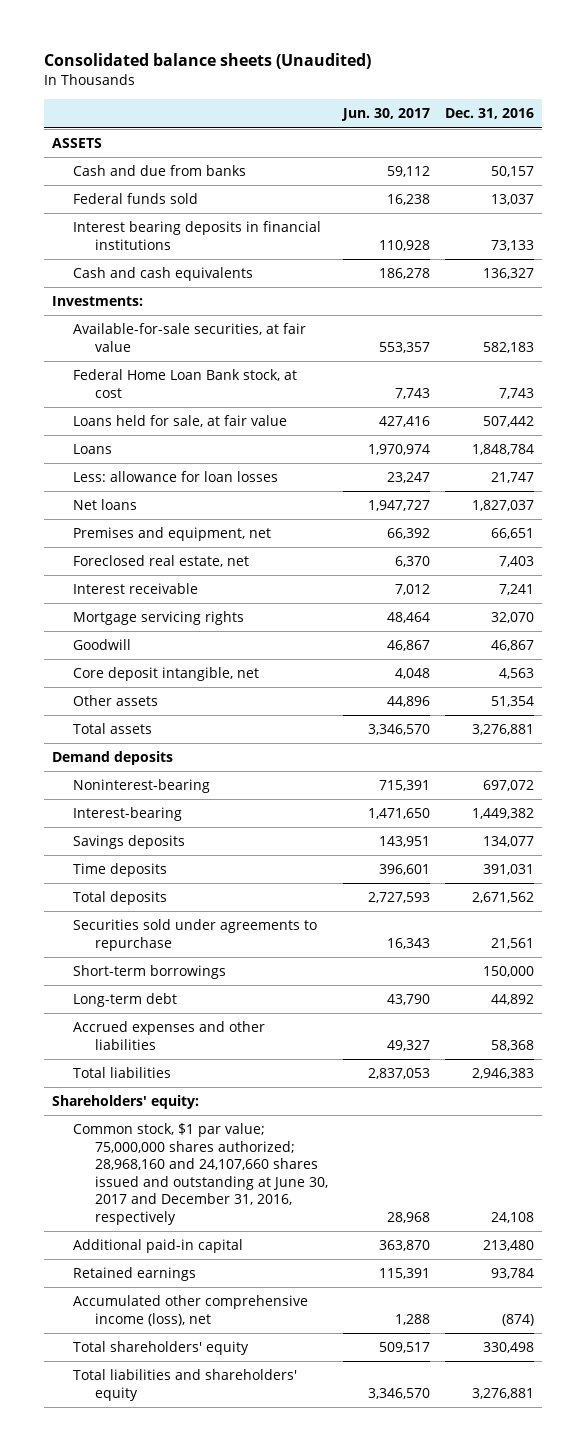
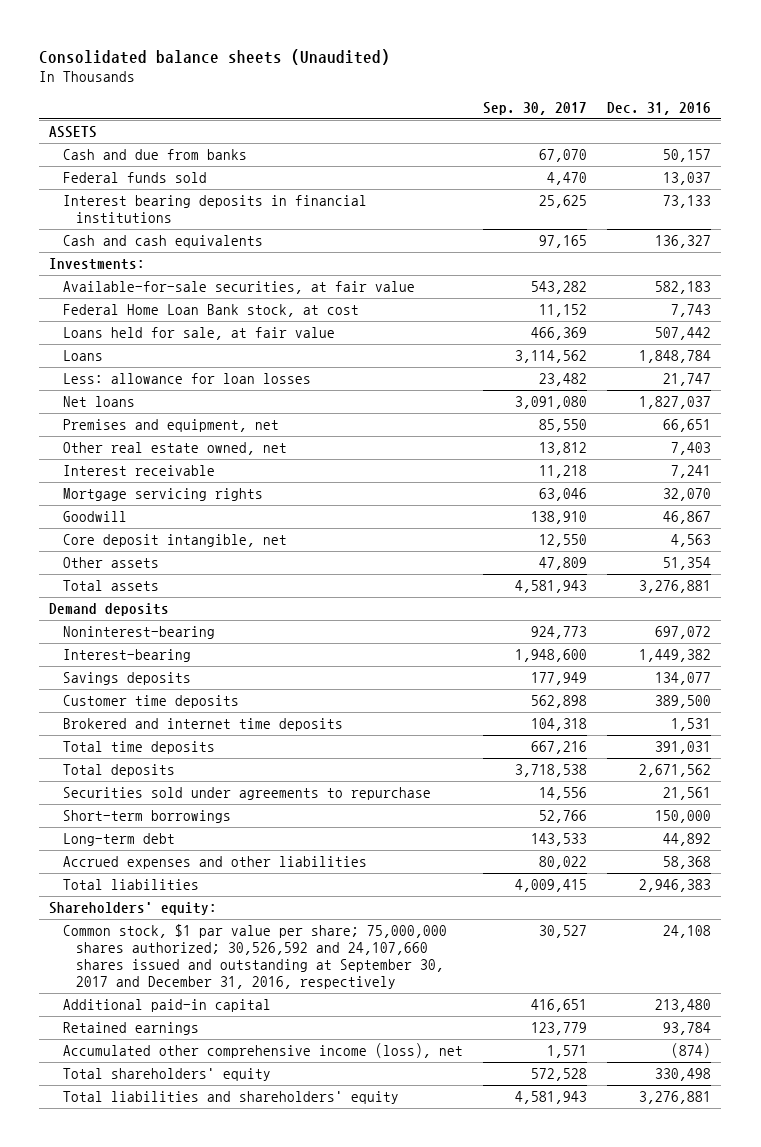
- | Jun. 30, 2017 | Dec. 31, 2016
+ | Sep. 30, 2017 | Dec. 31, 2016
- Foreclosed real estate, net | 6,370 | 7,403
+ Other real estate owned, net | 13,812 | 7,403
- Time deposits | 396,601 | 391,031
+ Customer time deposits | 562,898 | 389,500
+ Brokered and internet time deposits | 104,318 | 1,531
+ Total time deposits | 667,216 | 391,031
- Common stock, $1 par value; 75,000,000 shares authorized; 28,968,160 and 24,107,660 shares issued and outstanding at June 30, 2017 and December 31, 2016, respectively | 28,968 | 24,108
+ Common stock, $1 par value per share; 75,000,000 shares authorized; 30,526,592 and 24,107,660 shares issued and outstanding at September 30, 2017 and December 31, 2016, respectively | 30,527 | 24,108

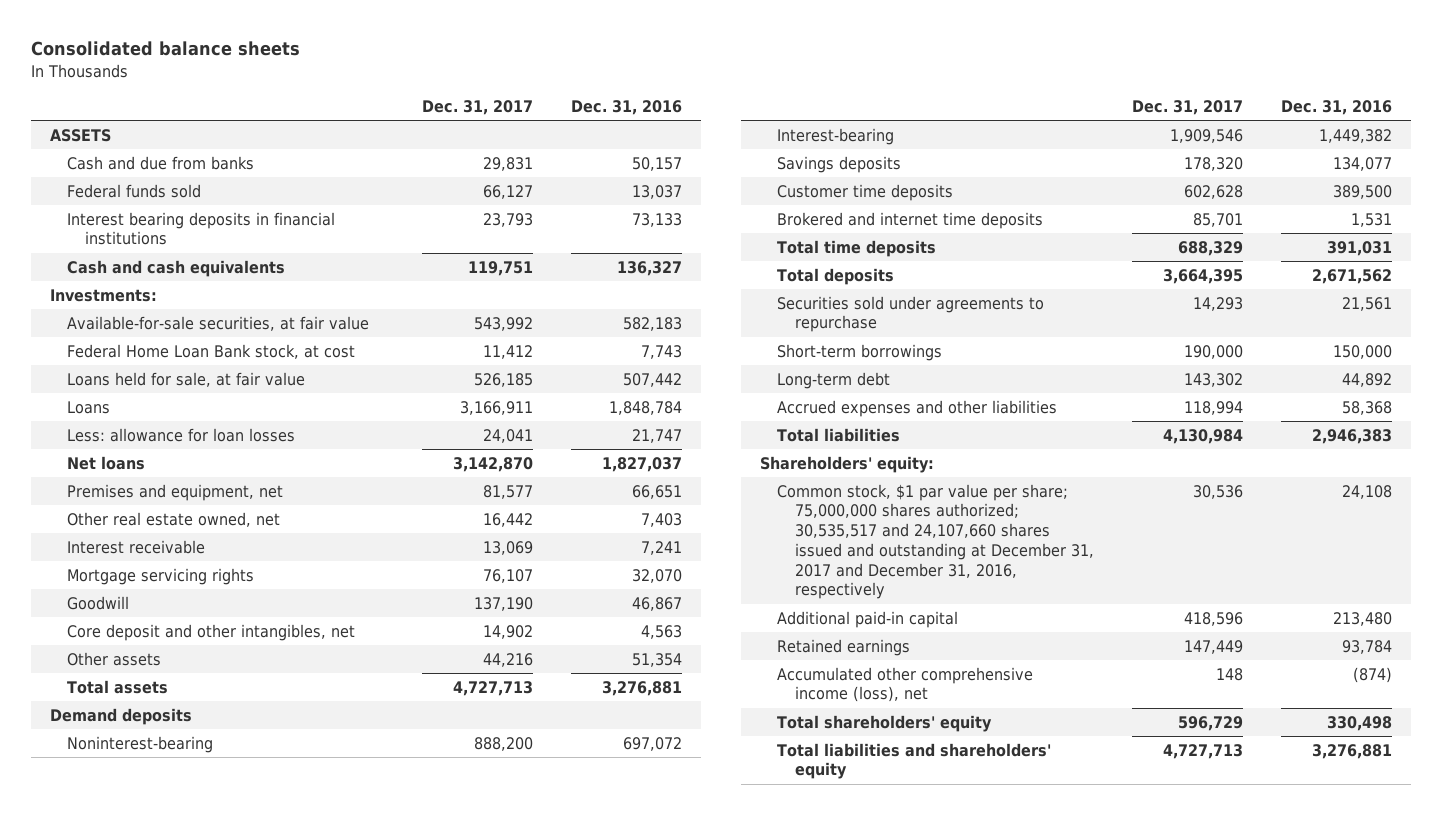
- Consolidated balance sheets (Unaudited)
+ Consolidated balance sheets
- | Sep. 30, 2017 | Dec. 31, 2016
+ | Dec. 31, 2017 | Dec. 31, 2016
- Core deposit intangible, net | 12,550 | 4,563
+ Core deposit and other intangibles, net | 14,902 | 4,563
- Common stock, $1 par value per share; 75,000,000 shares authorized; 30,526,592 and 24,107,660 shares issued and outstanding at September 30, 2017 and December 31, 2016, respectively | 30,527 | 24,108
+ Common stock, $1 par value per share; 75,000,000 shares authorized; 30,535,517 and 24,107,660 shares issued and outstanding at December 31, 2017 and December 31, 2016, respectively | 30,536 | 24,108

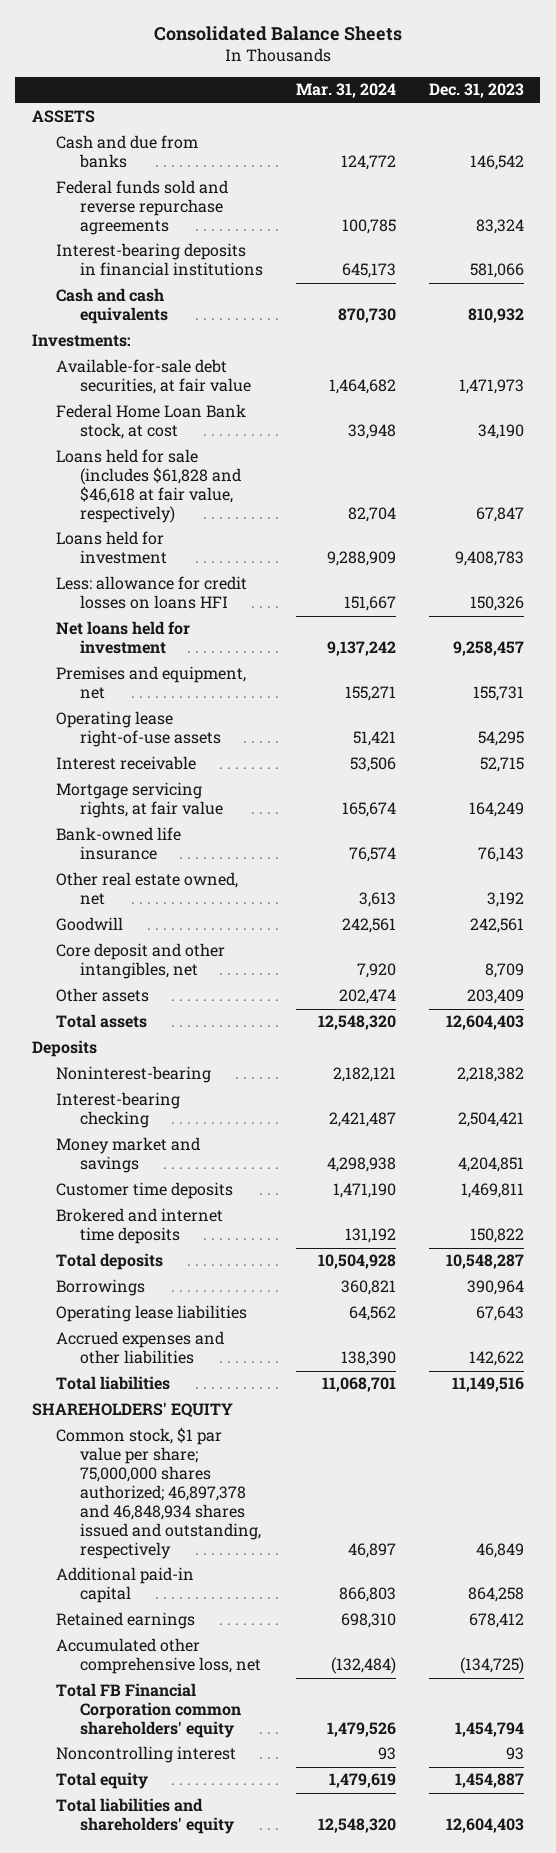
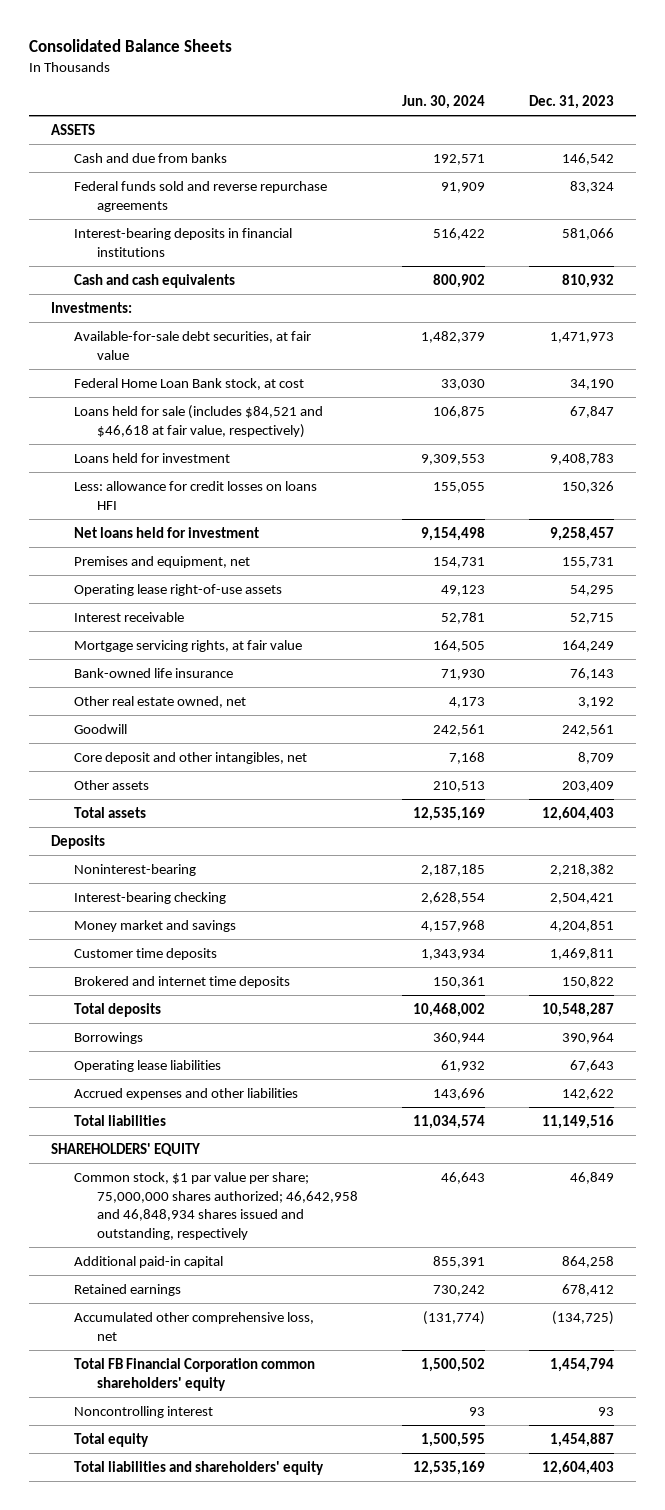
- | Mar. 31, 2024 | Dec. 31, 2023
+ | Jun. 30, 2024 | Dec. 31, 2023
- Loans held for sale (includes $61,828 and $46,618 at fair value, respectively) | 82,704 | 67,847
+ Loans held for sale (includes $84,521 and $46,618 at fair value, respectively) | 106,875 | 67,847
- Common stock, $1 par value per share; 75,000,000 shares authorized; 46,897,378 and 46,848,934 shares issued and outstanding, respectively | 46,897 | 46,849
+ Common stock, $1 par value per share; 75,000,000 shares authorized; 46,642,958 and 46,848,934 shares issued and outstanding, respectively | 46,643 | 46,849

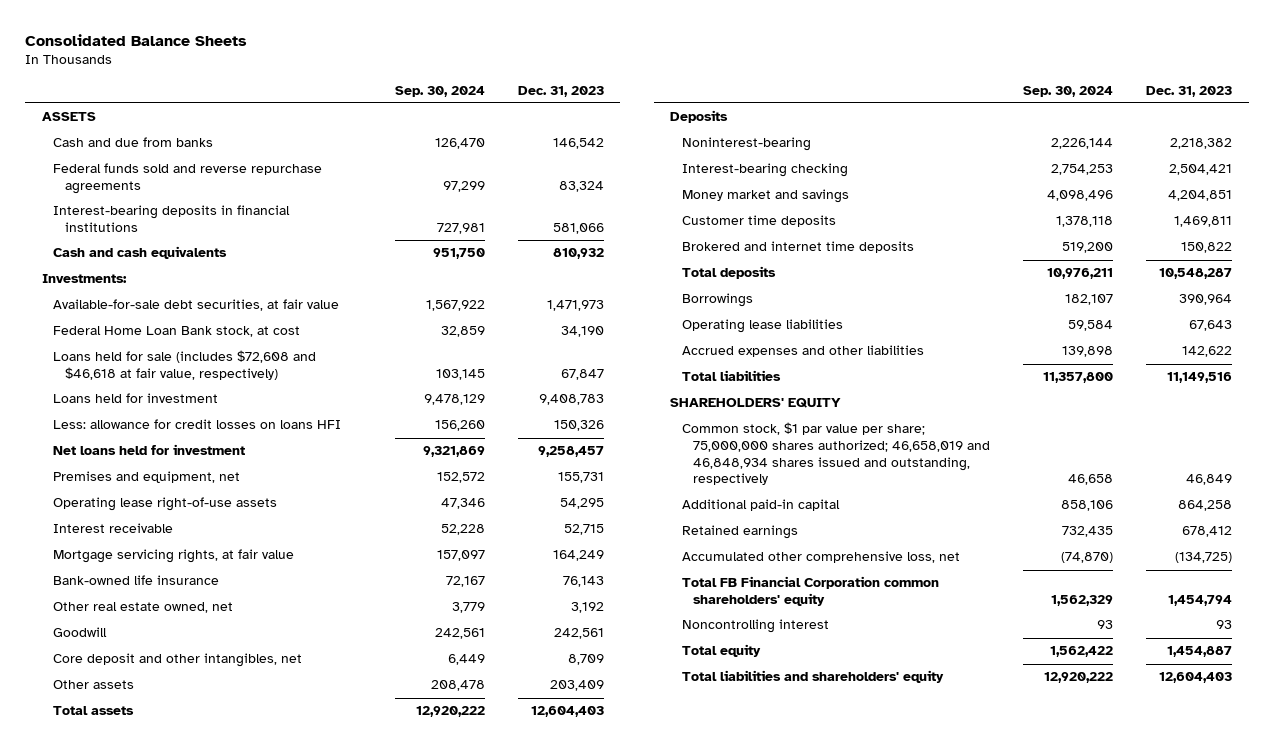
- | Jun. 30, 2024 | Dec. 31, 2023
+ | Sep. 30, 2024 | Dec. 31, 2023
- Loans held for sale (includes $84,521 and $46,618 at fair value, respectively) | 106,875 | 67,847
+ Loans held for sale (includes $72,608 and $46,618 at fair value, respectively) | 103,145 | 67,847
- Common stock, $1 par value per share; 75,000,000 shares authorized; 46,642,958 and 46,848,934 shares issued and outstanding, respectively | 46,643 | 46,849
+ Common stock, $1 par value per share; 75,000,000 shares authorized; 46,658,019 and 46,848,934 shares issued and outstanding, respectively | 46,658 | 46,849

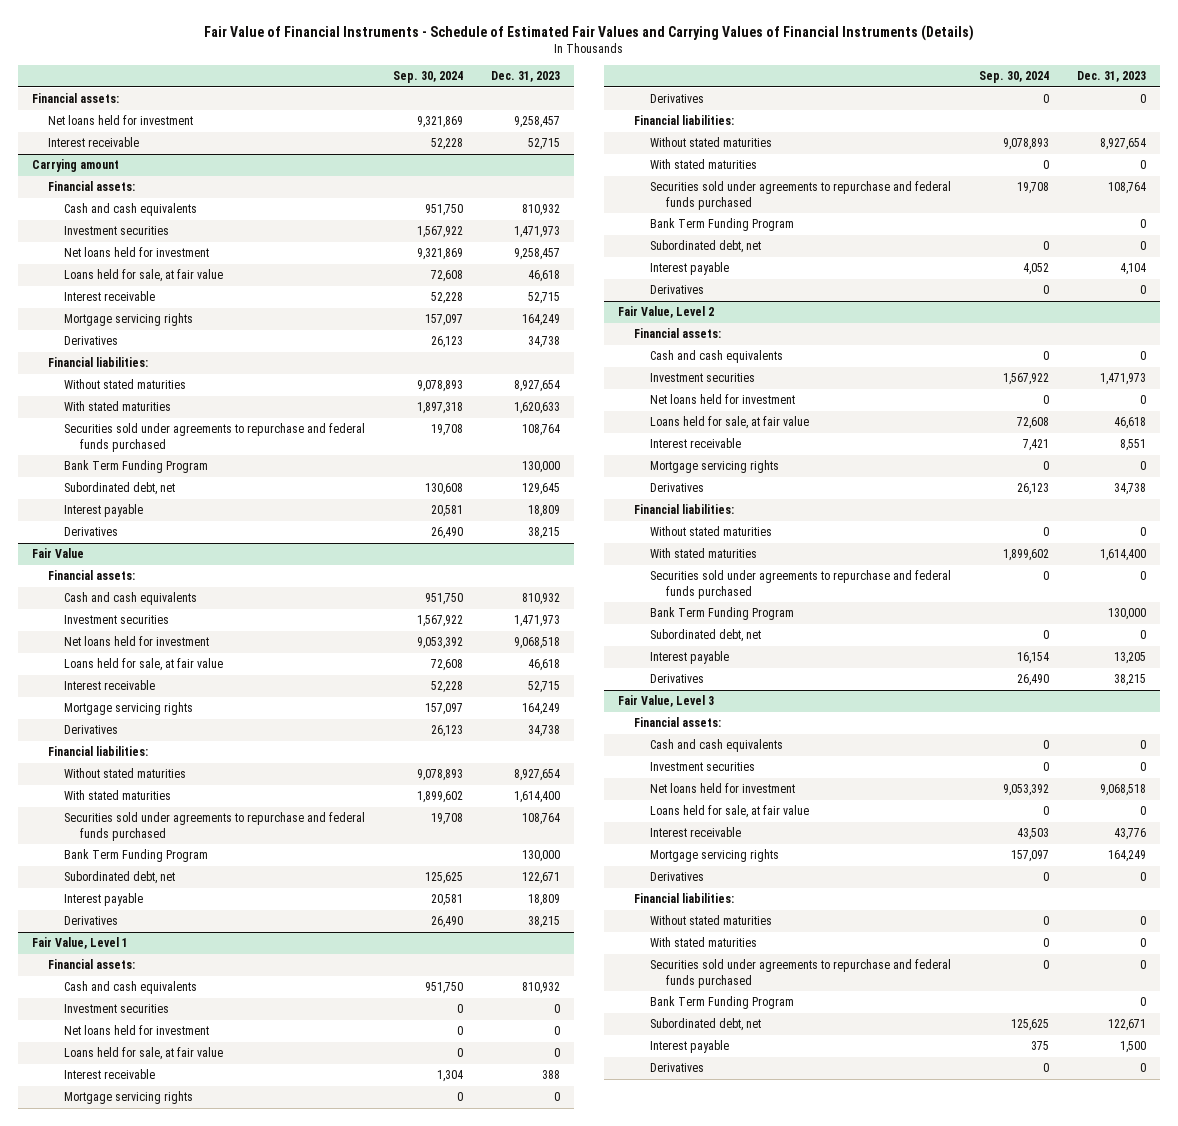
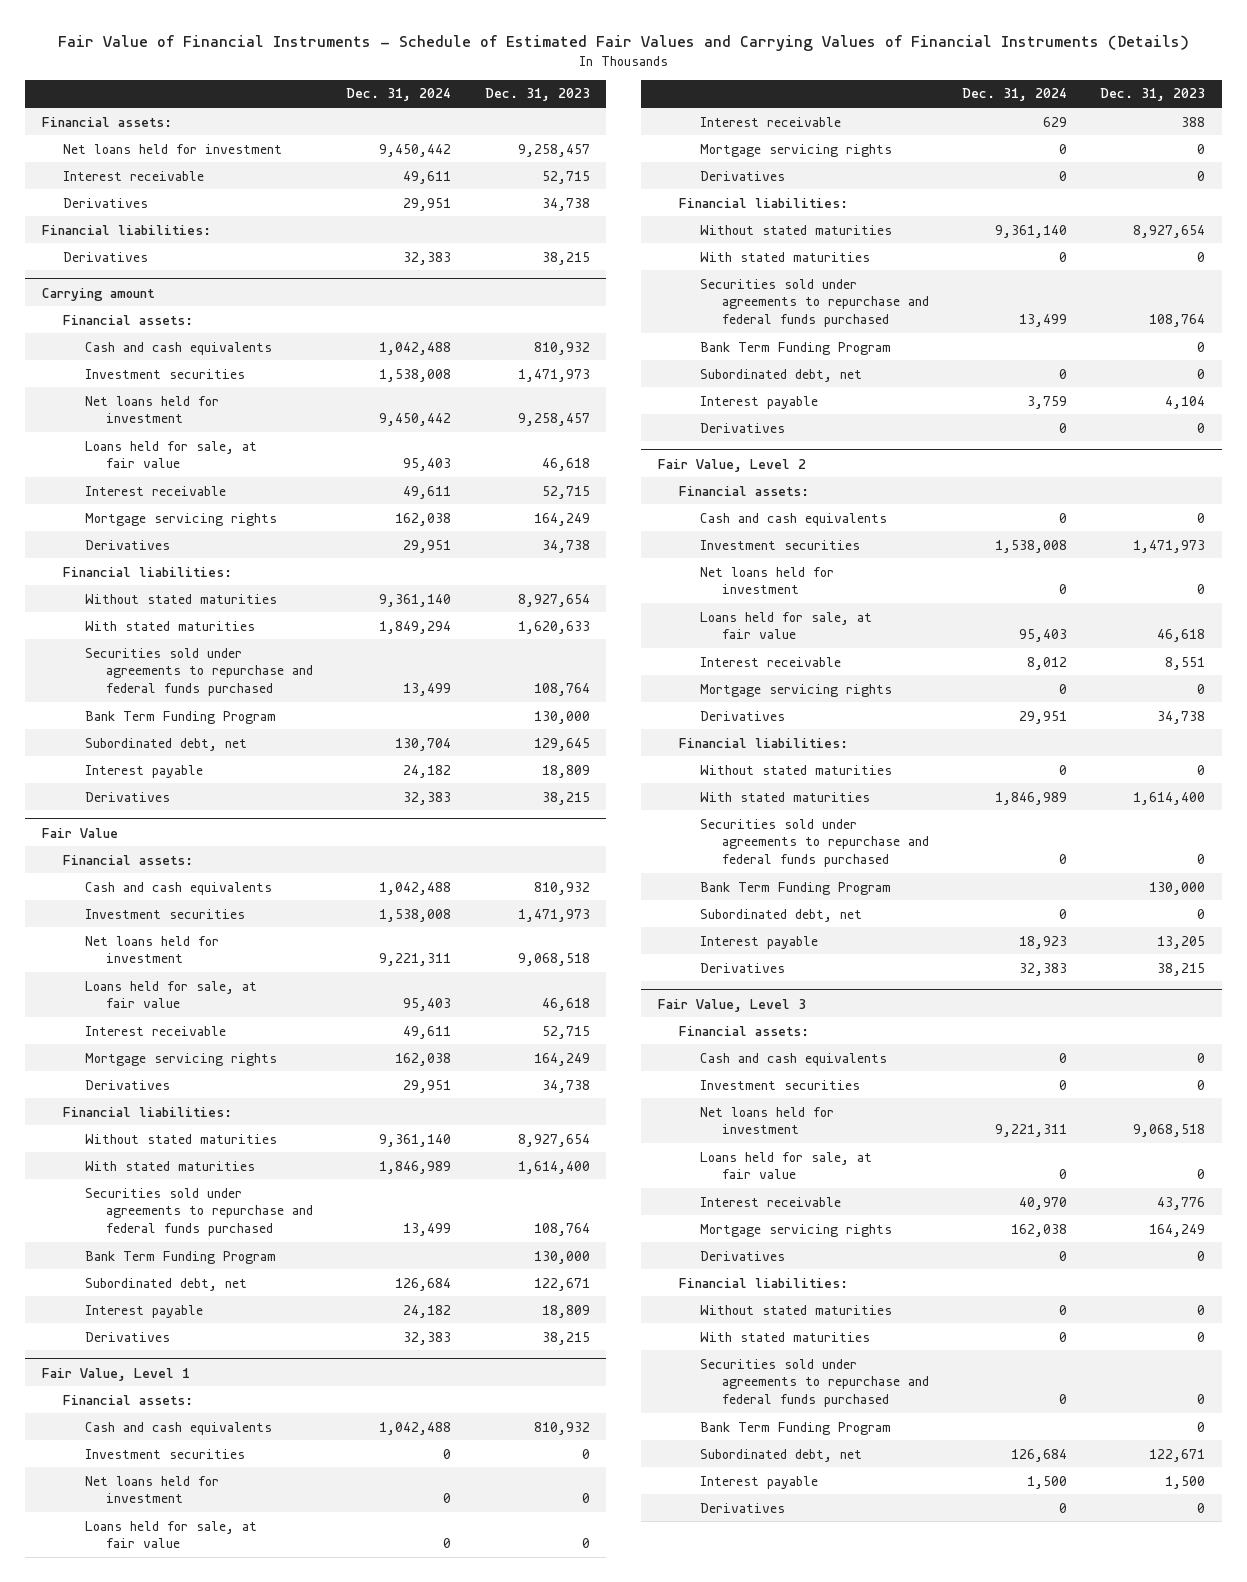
- | Sep. 30, 2024 | Dec. 31, 2023
+ | Dec. 31, 2024 | Dec. 31, 2023
+ Derivatives | 29,951 | 34,738
+ Financial liabilities:
+ Derivatives | 32,383 | 38,215

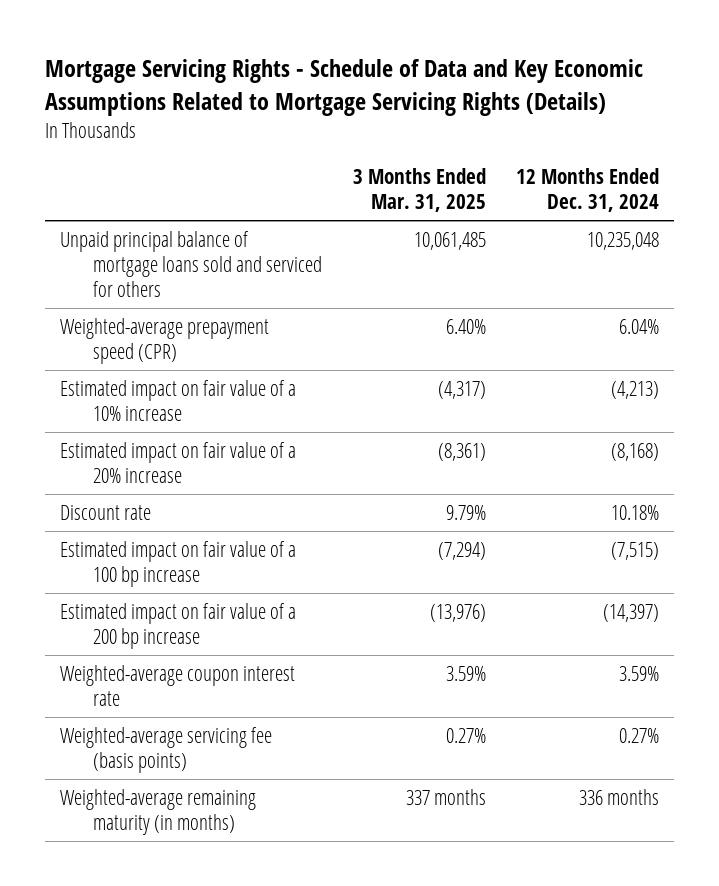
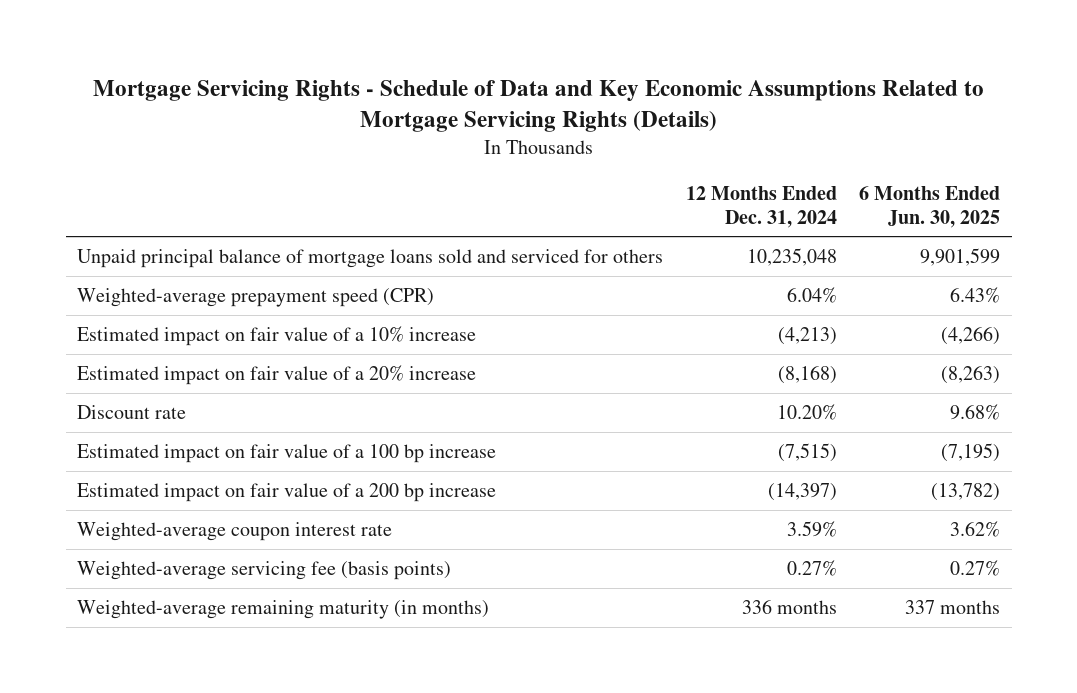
- | 3 Months Ended Mar. 31, 2025 | 12 Months Ended Dec. 31, 2024
+ | 12 Months Ended Dec. 31, 2024 | 6 Months Ended Jun. 30, 2025
- Discount rate | 9.79% | 10.18%
+ Discount rate | 10.20% | 9.68%

